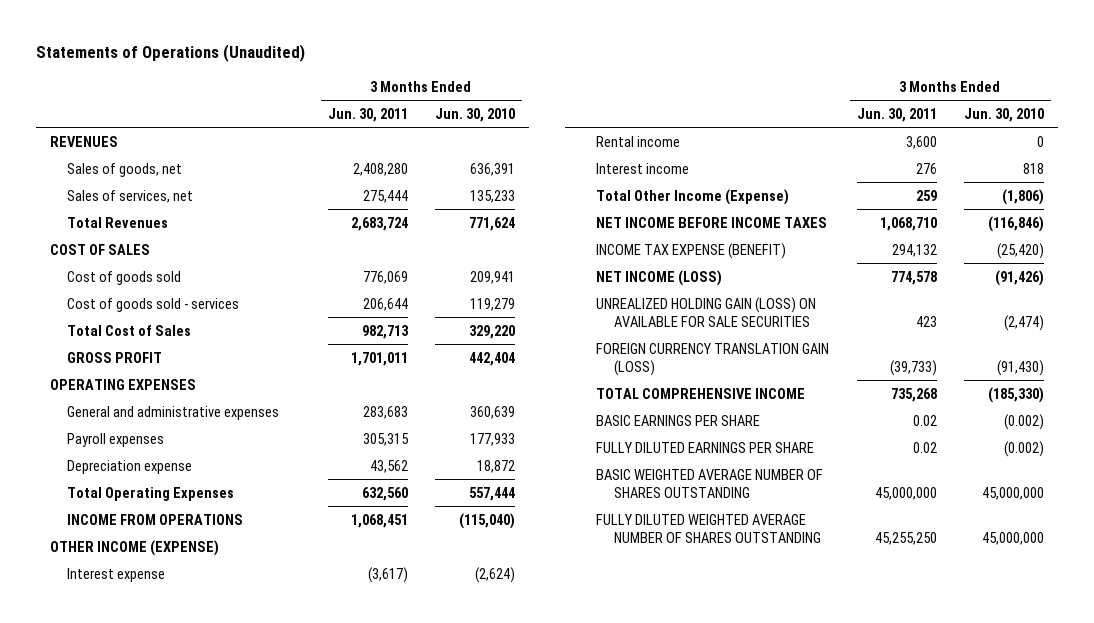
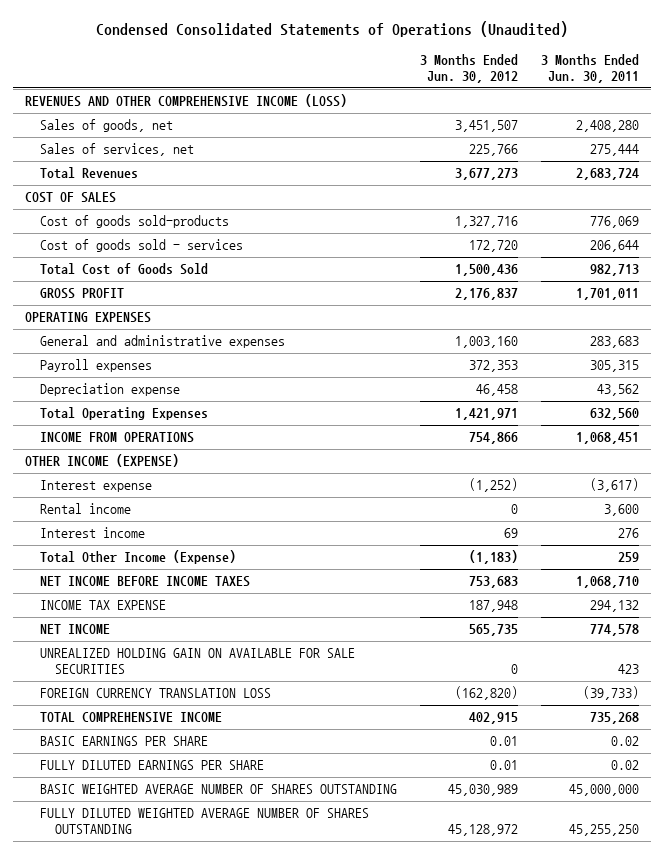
- Statements of Operations (Unaudited)
+ Condensed Consolidated Statements of Operations (Unaudited)
- | 3 Months Ended Jun. 30, 2011 | 3 Months Ended Jun. 30, 2010
+ | 3 Months Ended Jun. 30, 2012 | 3 Months Ended Jun. 30, 2011
- REVENUES
+ REVENUES AND OTHER COMPREHENSIVE INCOME (LOSS)
- Cost of goods sold | 776,069 | 209,941
+ Cost of goods sold-products | 1,327,716 | 776,069
- Total Cost of Sales | 982,713 | 329,220
+ Total Cost of Goods Sold | 1,500,436 | 982,713
- INCOME TAX EXPENSE (BENEFIT) | 294,132 | (25,420)
- NET INCOME (LOSS) | 774,578 | (91,426)
- UNREALIZED HOLDING GAIN (LOSS) ON AVAILABLE FOR SALE SECURITIES | 423 | (2,474)
- FOREIGN CURRENCY TRANSLATION GAIN (LOSS) | (39,733) | (91,430)
+ INCOME TAX EXPENSE | 187,948 | 294,132
+ NET INCOME | 565,735 | 774,578
+ UNREALIZED HOLDING GAIN ON AVAILABLE FOR SALE SECURITIES | 0 | 423
+ FOREIGN CURRENCY TRANSLATION LOSS | (162,820) | (39,733)

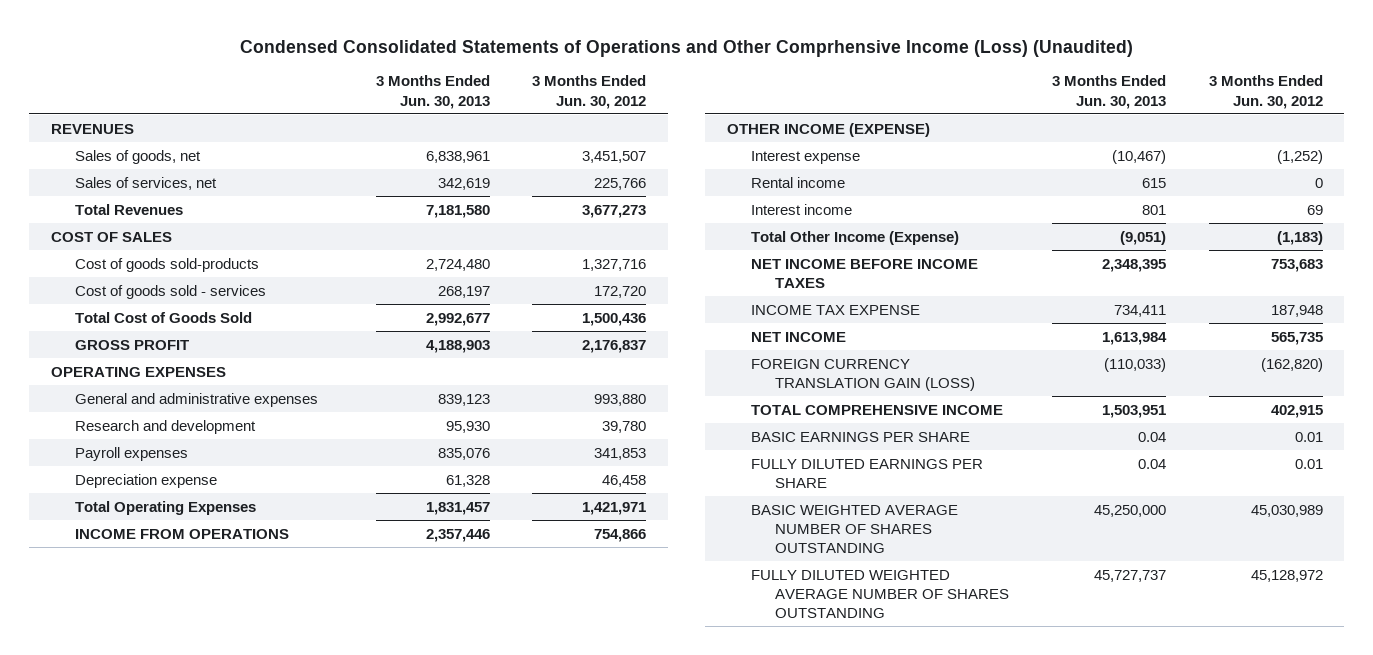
- Condensed Consolidated Statements of Operations (Unaudited)
+ Condensed Consolidated Statements of Operations and Other Comprhensive Income (Loss) (Unaudited)
- | 3 Months Ended Jun. 30, 2012 | 3 Months Ended Jun. 30, 2011
+ | 3 Months Ended Jun. 30, 2013 | 3 Months Ended Jun. 30, 2012
- REVENUES AND OTHER COMPREHENSIVE INCOME (LOSS)
+ REVENUES
- General and administrative expenses | 1,003,160 | 283,683
- Payroll expenses | 372,353 | 305,315
+ General and administrative expenses | 839,123 | 993,880
+ Research and development | 95,930 | 39,780
+ Payroll expenses | 835,076 | 341,853
- UNREALIZED HOLDING GAIN ON AVAILABLE FOR SALE SECURITIES | 0 | 423
- FOREIGN CURRENCY TRANSLATION LOSS | (162,820) | (39,733)
+ FOREIGN CURRENCY TRANSLATION GAIN (LOSS) | (110,033) | (162,820)

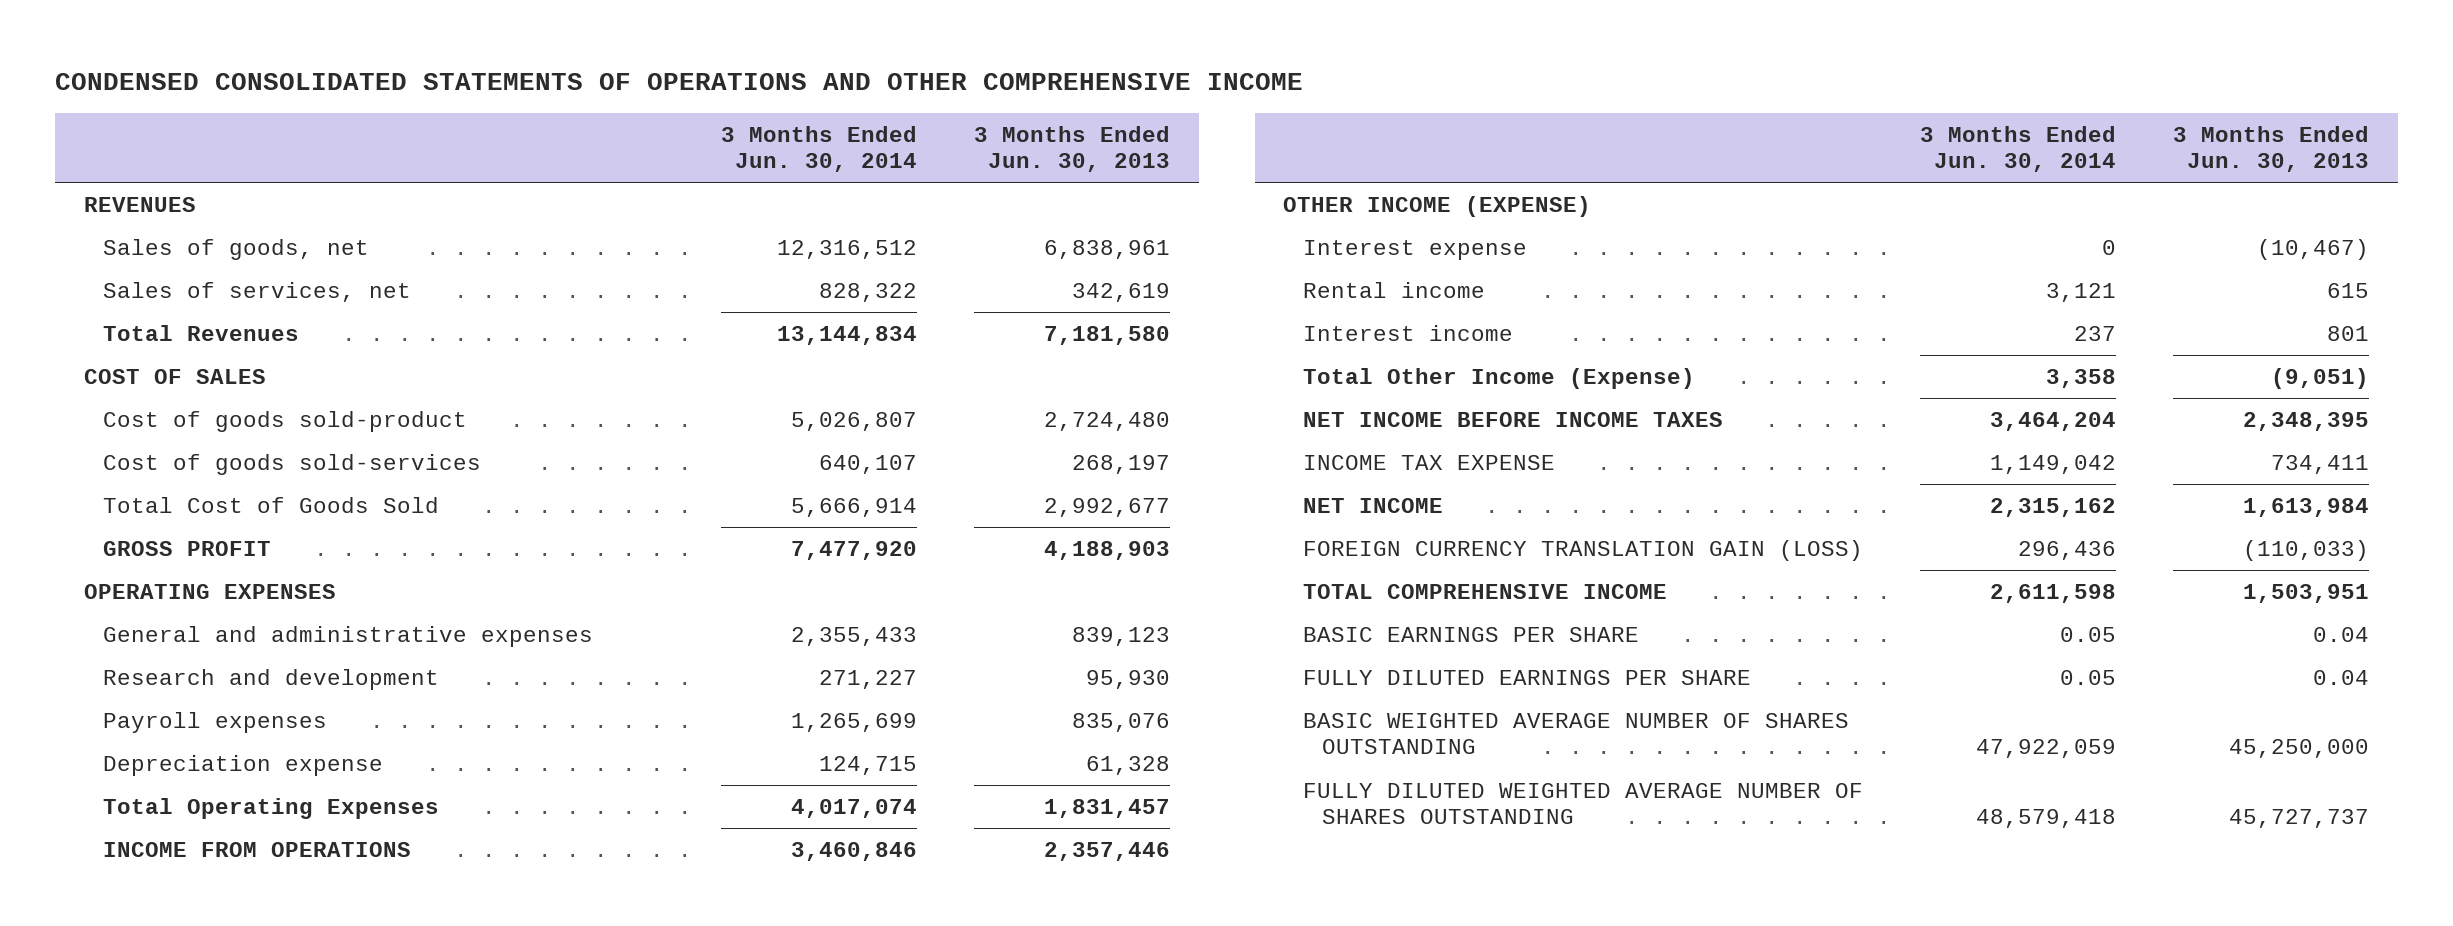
- Condensed Consolidated Statements of Operations and Other Comprhensive Income (Loss) (Unaudited)
+ CONDENSED CONSOLIDATED STATEMENTS OF OPERATIONS AND OTHER COMPREHENSIVE INCOME
- | 3 Months Ended Jun. 30, 2013 | 3 Months Ended Jun. 30, 2012
+ | 3 Months Ended Jun. 30, 2014 | 3 Months Ended Jun. 30, 2013
- Cost of goods sold-products | 2,724,480 | 1,327,716
- Cost of goods sold - services | 268,197 | 172,720
+ Cost of goods sold-product | 5,026,807 | 2,724,480
+ Cost of goods sold-services | 640,107 | 268,197

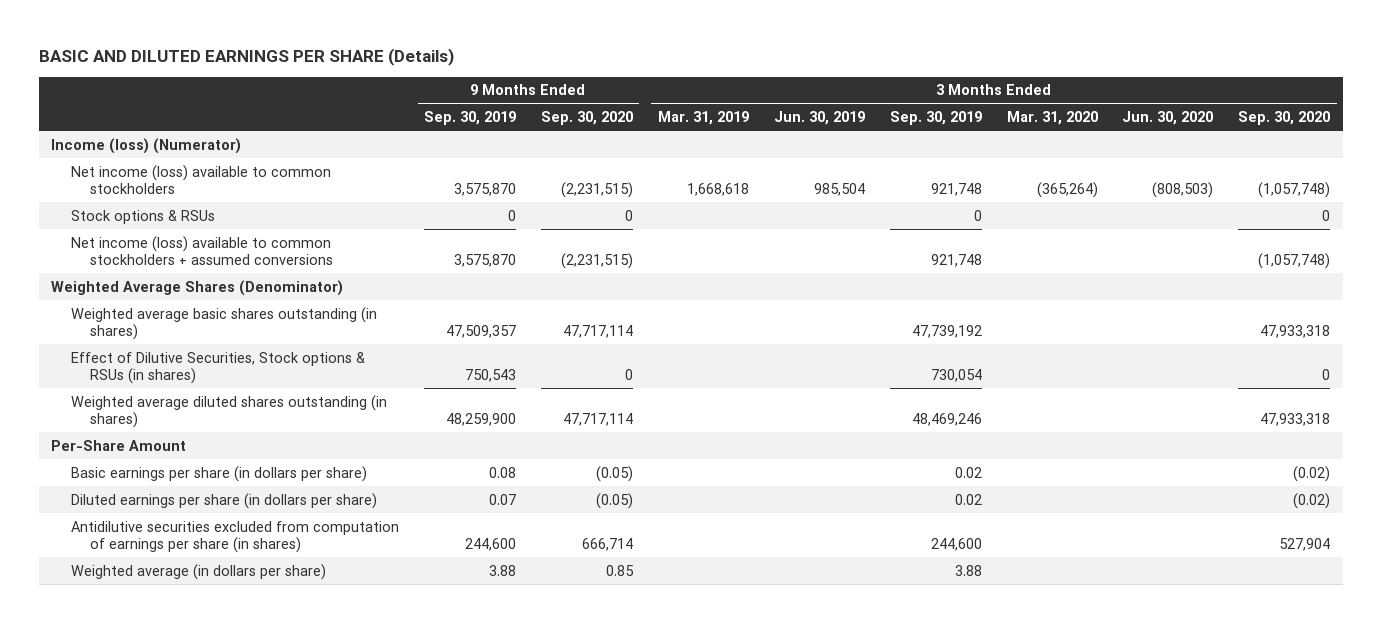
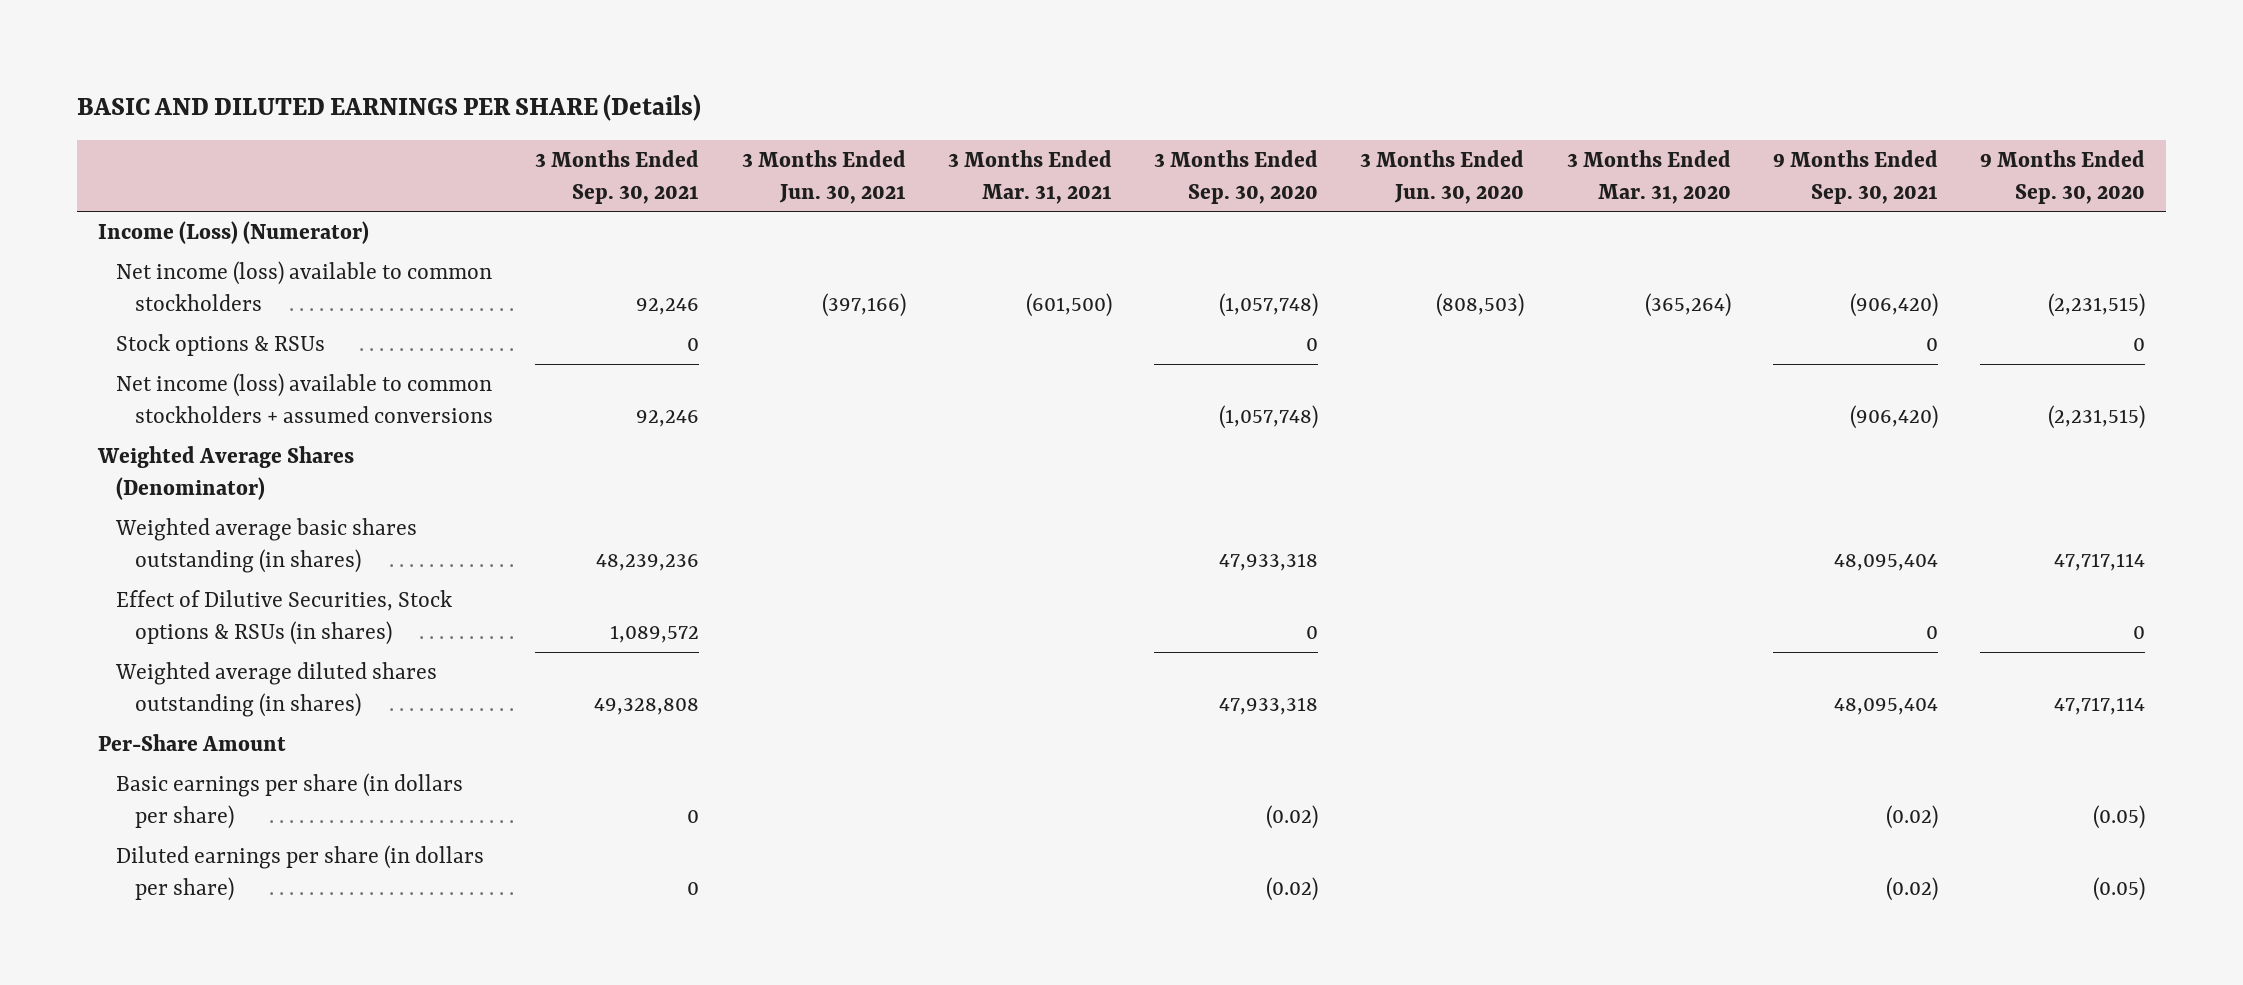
- | 9 Months Ended Sep. 30, 2019 | 9 Months Ended Sep. 30, 2020 | 3 Months Ended Mar. 31, 2019 | 3 Months Ended Jun. 30, 2019 | 3 Months Ended Sep. 30, 2019 | 3 Months Ended Mar. 31, 2020 | 3 Months Ended Jun. 30, 2020 | 3 Months Ended Sep. 30, 2020
+ | 3 Months Ended Sep. 30, 2021 | 3 Months Ended Jun. 30, 2021 | 3 Months Ended Mar. 31, 2021 | 3 Months Ended Sep. 30, 2020 | 3 Months Ended Jun. 30, 2020 | 3 Months Ended Mar. 31, 2020 | 9 Months Ended Sep. 30, 2021 | 9 Months Ended Sep. 30, 2020
- Income (loss) (Numerator)
+ Income (Loss) (Numerator)
- Antidilutive securities excluded from computation of earnings per share (in shares) | 244,600 | 666,714 | | | 244,600 | | | 527,904
- Weighted average (in dollars per share) | 3.88 | 0.85 | | | 3.88 | | |

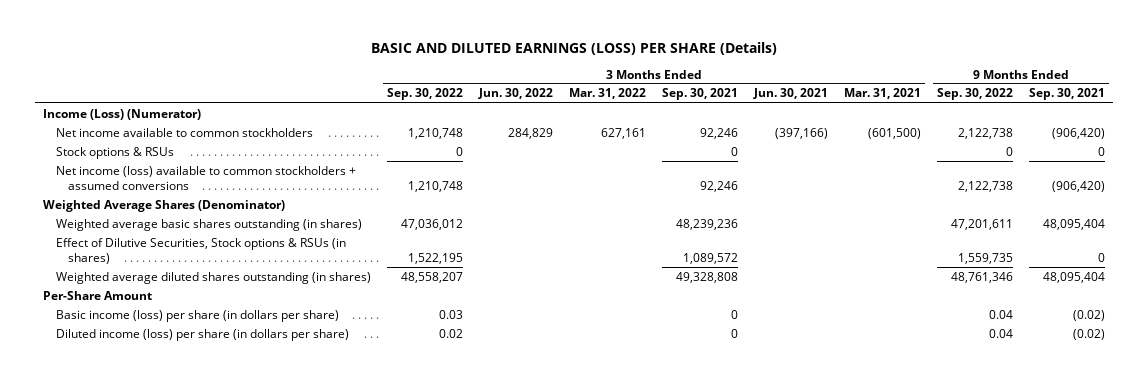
- BASIC AND DILUTED EARNINGS PER SHARE (Details)
+ BASIC AND DILUTED EARNINGS (LOSS) PER SHARE (Details)
- | 3 Months Ended Sep. 30, 2021 | 3 Months Ended Jun. 30, 2021 | 3 Months Ended Mar. 31, 2021 | 3 Months Ended Sep. 30, 2020 | 3 Months Ended Jun. 30, 2020 | 3 Months Ended Mar. 31, 2020 | 9 Months Ended Sep. 30, 2021 | 9 Months Ended Sep. 30, 2020
+ | 3 Months Ended Sep. 30, 2022 | 3 Months Ended Jun. 30, 2022 | 3 Months Ended Mar. 31, 2022 | 3 Months Ended Sep. 30, 2021 | 3 Months Ended Jun. 30, 2021 | 3 Months Ended Mar. 31, 2021 | 9 Months Ended Sep. 30, 2022 | 9 Months Ended Sep. 30, 2021
- Net income (loss) available to common stockholders | 92,246 | (397,166) | (601,500) | (1,057,748) | (808,503) | (365,264) | (906,420) | (2,231,515)
+ Net income available to common stockholders | 1,210,748 | 284,829 | 627,161 | 92,246 | (397,166) | (601,500) | 2,122,738 | (906,420)
- Basic earnings per share (in dollars per share) | 0 | | | (0.02) | | | (0.02) | (0.05)
- Diluted earnings per share (in dollars per share) | 0 | | | (0.02) | | | (0.02) | (0.05)
+ Basic income (loss) per share (in dollars per share) | 0.03 | | | 0 | | | 0.04 | (0.02)
+ Diluted income (loss) per share (in dollars per share) | 0.02 | | | 0 | | | 0.04 | (0.02)

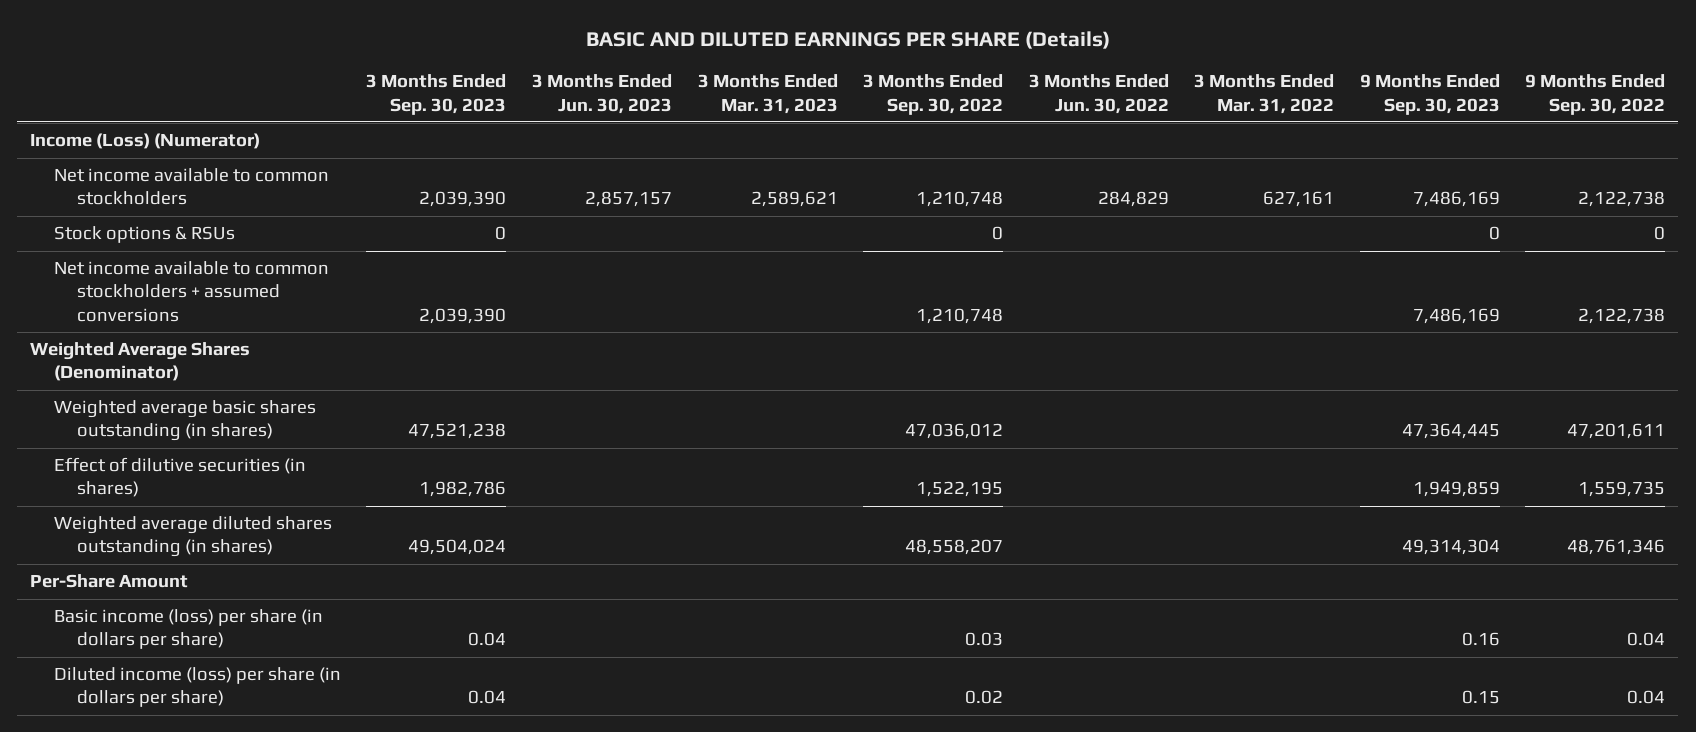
- BASIC AND DILUTED EARNINGS (LOSS) PER SHARE (Details)
+ BASIC AND DILUTED EARNINGS PER SHARE (Details)
- | 3 Months Ended Sep. 30, 2022 | 3 Months Ended Jun. 30, 2022 | 3 Months Ended Mar. 31, 2022 | 3 Months Ended Sep. 30, 2021 | 3 Months Ended Jun. 30, 2021 | 3 Months Ended Mar. 31, 2021 | 9 Months Ended Sep. 30, 2022 | 9 Months Ended Sep. 30, 2021
+ | 3 Months Ended Sep. 30, 2023 | 3 Months Ended Jun. 30, 2023 | 3 Months Ended Mar. 31, 2023 | 3 Months Ended Sep. 30, 2022 | 3 Months Ended Jun. 30, 2022 | 3 Months Ended Mar. 31, 2022 | 9 Months Ended Sep. 30, 2023 | 9 Months Ended Sep. 30, 2022
- Net income (loss) available to common stockholders + assumed conversions | 1,210,748 | | | 92,246 | | | 2,122,738 | (906,420)
+ Net income available to common stockholders + assumed conversions | 2,039,390 | | | 1,210,748 | | | 7,486,169 | 2,122,738
- Effect of Dilutive Securities, Stock options & RSUs (in shares) | 1,522,195 | | | 1,089,572 | | | 1,559,735 | 0
+ Effect of dilutive securities (in shares) | 1,982,786 | | | 1,522,195 | | | 1,949,859 | 1,559,735

